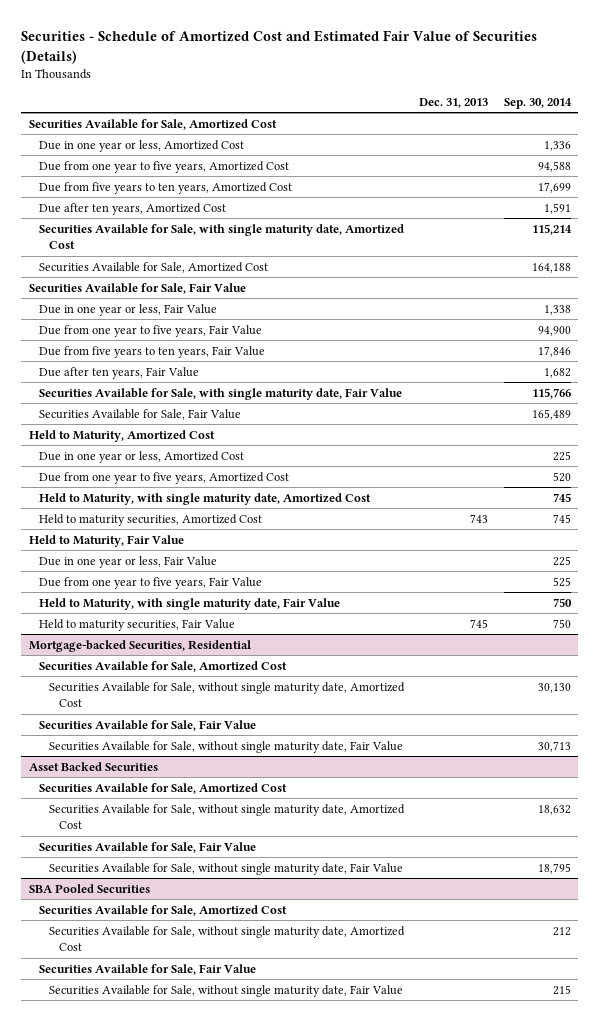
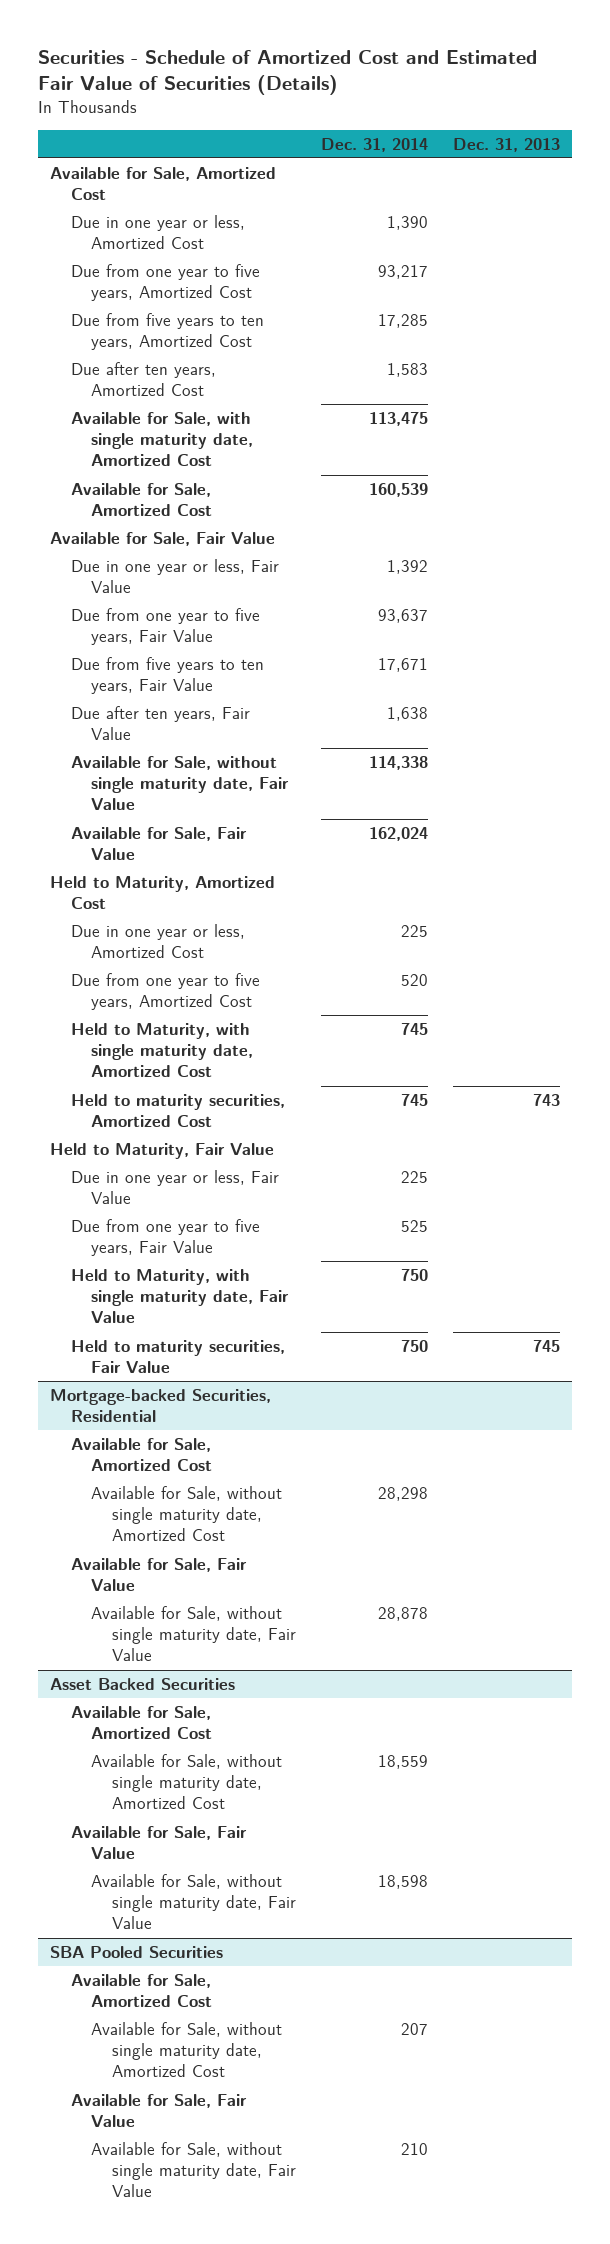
- | Dec. 31, 2013 | Sep. 30, 2014
+ | Dec. 31, 2014 | Dec. 31, 2013
- Securities Available for Sale, Amortized Cost
+ Available for Sale, Amortized Cost
- Securities Available for Sale, with single maturity date, Amortized Cost | | 115,214
- Securities Available for Sale, Amortized Cost | | 164,188
- Securities Available for Sale, Fair Value
+ Available for Sale, with single maturity date, Amortized Cost | 113,475 |
+ Available for Sale, Amortized Cost | 160,539 |
+ Available for Sale, Fair Value
- Securities Available for Sale, with single maturity date, Fair Value | | 115,766
- Securities Available for Sale, Fair Value | | 165,489
+ Available for Sale, without single maturity date, Fair Value | 114,338 |
+ Available for Sale, Fair Value | 162,024 |
@ Mortgage-backed Securities, Residential
- Securities Available for Sale, Amortized Cost
- Securities Available for Sale, without single maturity date, Amortized Cost | | 30,130
- Securities Available for Sale, Fair Value
- Securities Available for Sale, without single maturity date, Fair Value | | 30,713
+ Available for Sale, Amortized Cost
+ Available for Sale, without single maturity date, Amortized Cost | 28,298 |
+ Available for Sale, Fair Value
+ Available for Sale, without single maturity date, Fair Value | 28,878 |
@ Asset Backed Securities
- Securities Available for Sale, Amortized Cost
- Securities Available for Sale, without single maturity date, Amortized Cost | | 18,632
- Securities Available for Sale, Fair Value
- Securities Available for Sale, without single maturity date, Fair Value | | 18,795
+ Available for Sale, Amortized Cost
+ Available for Sale, without single maturity date, Amortized Cost | 18,559 |
+ Available for Sale, Fair Value
+ Available for Sale, without single maturity date, Fair Value | 18,598 |
@ SBA Pooled Securities
- Securities Available for Sale, Amortized Cost
- Securities Available for Sale, without single maturity date, Amortized Cost | | 212
- Securities Available for Sale, Fair Value
- Securities Available for Sale, without single maturity date, Fair Value | | 215
+ Available for Sale, Amortized Cost
+ Available for Sale, without single maturity date, Amortized Cost | 207 |
+ Available for Sale, Fair Value
+ Available for Sale, without single maturity date, Fair Value | 210 |

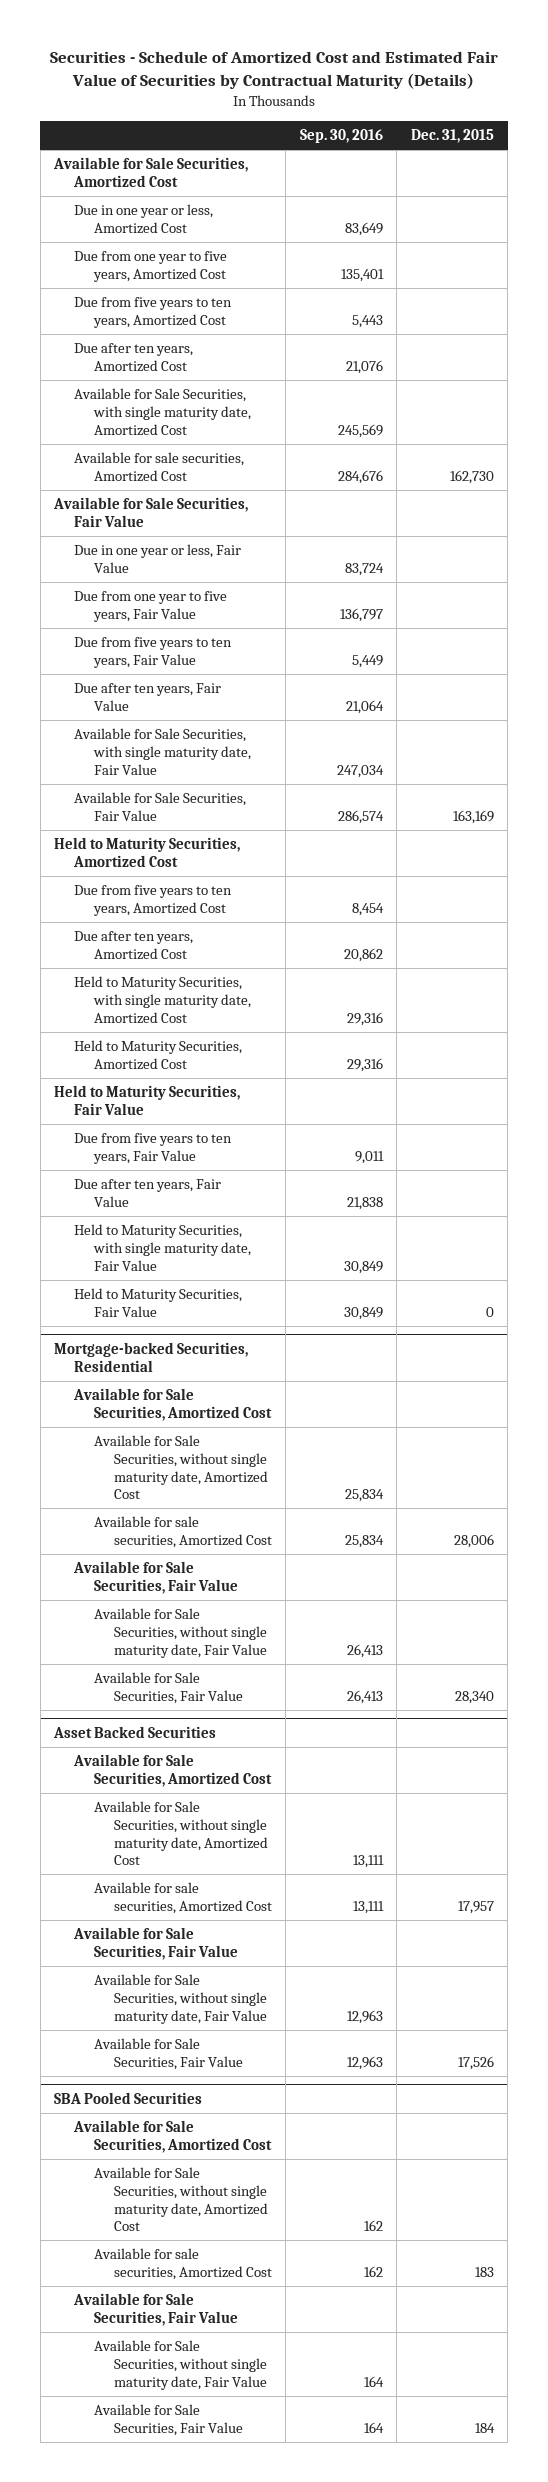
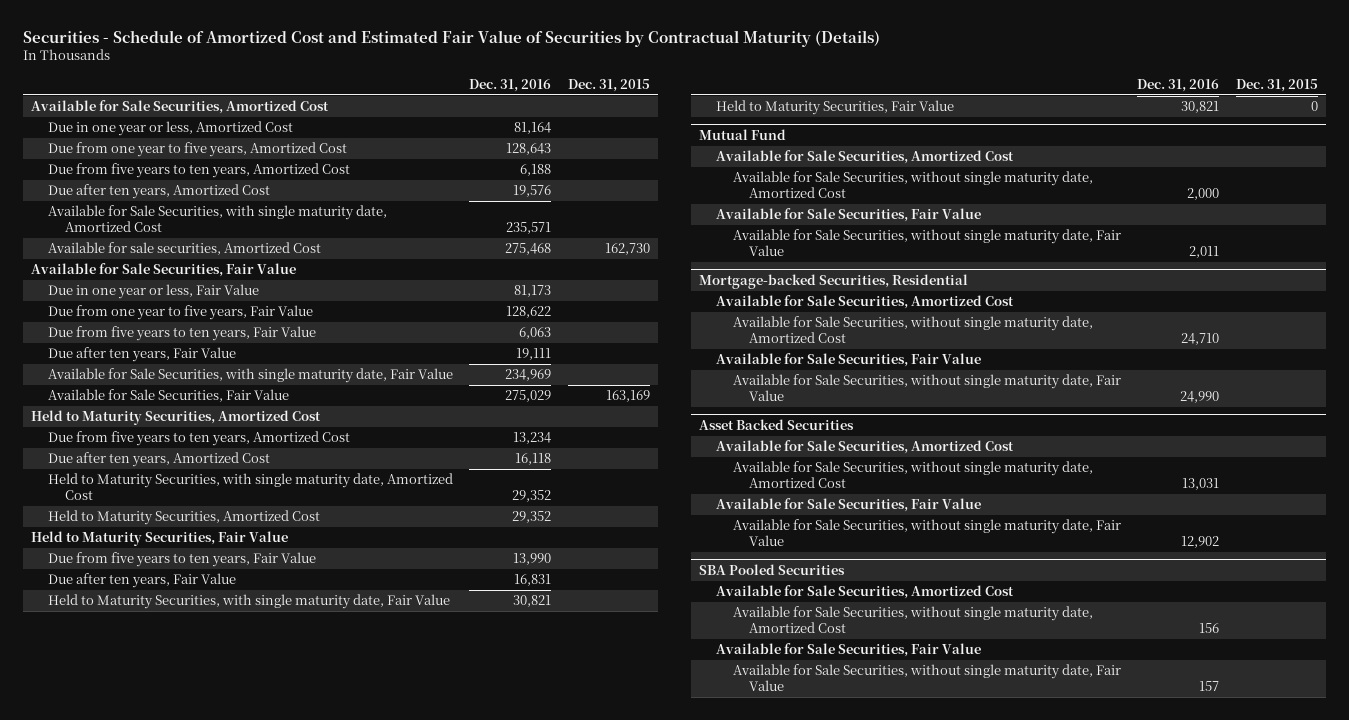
- | Sep. 30, 2016 | Dec. 31, 2015
+ | Dec. 31, 2016 | Dec. 31, 2015
+ Mutual Fund
+ Available for Sale Securities, Amortized Cost
+ Available for Sale Securities, without single maturity date, Amortized Cost | 2,000 |
+ Available for Sale Securities, Fair Value
+ Available for Sale Securities, without single maturity date, Fair Value | 2,011 |
@ Mortgage-backed Securities, Residential
- Available for sale securities, Amortized Cost | 25,834 | 28,006
- Available for Sale Securities, Fair Value | 26,413 | 28,340
@ Asset Backed Securities
- Available for sale securities, Amortized Cost | 13,111 | 17,957
- Available for Sale Securities, Fair Value | 12,963 | 17,526
@ SBA Pooled Securities
- Available for sale securities, Amortized Cost | 162 | 183
- Available for Sale Securities, Fair Value | 164 | 184

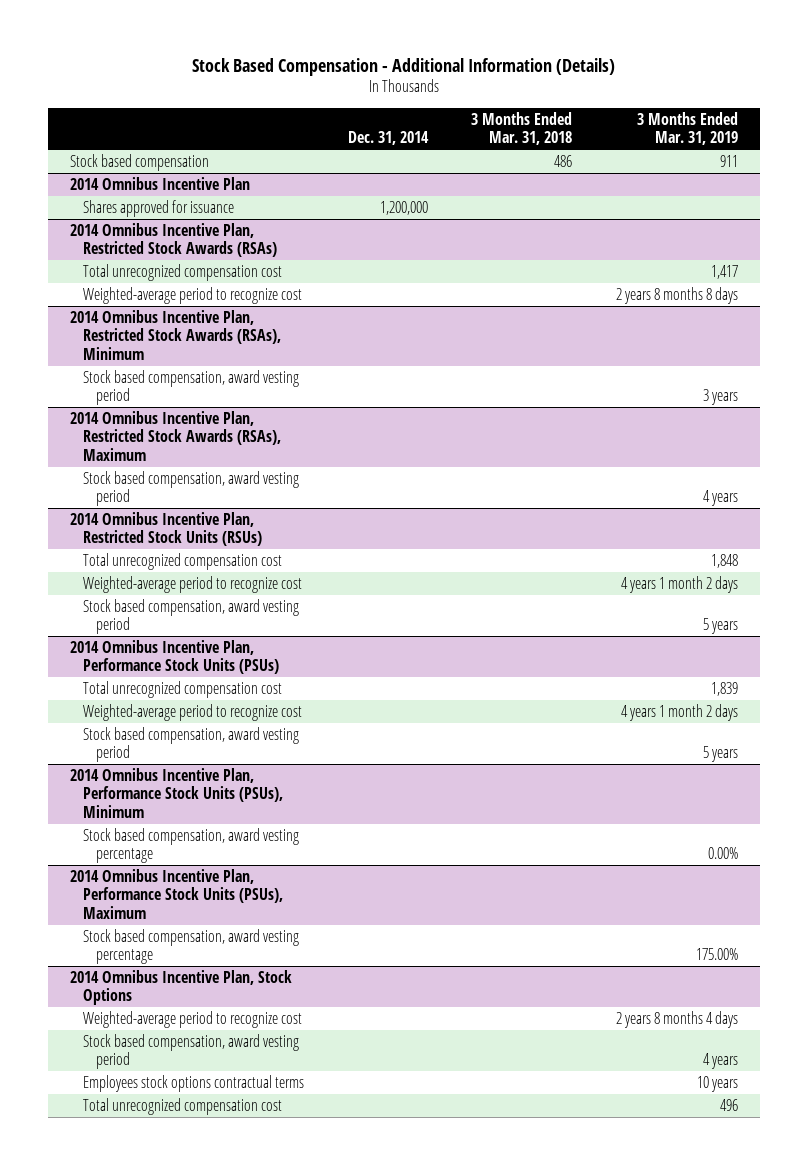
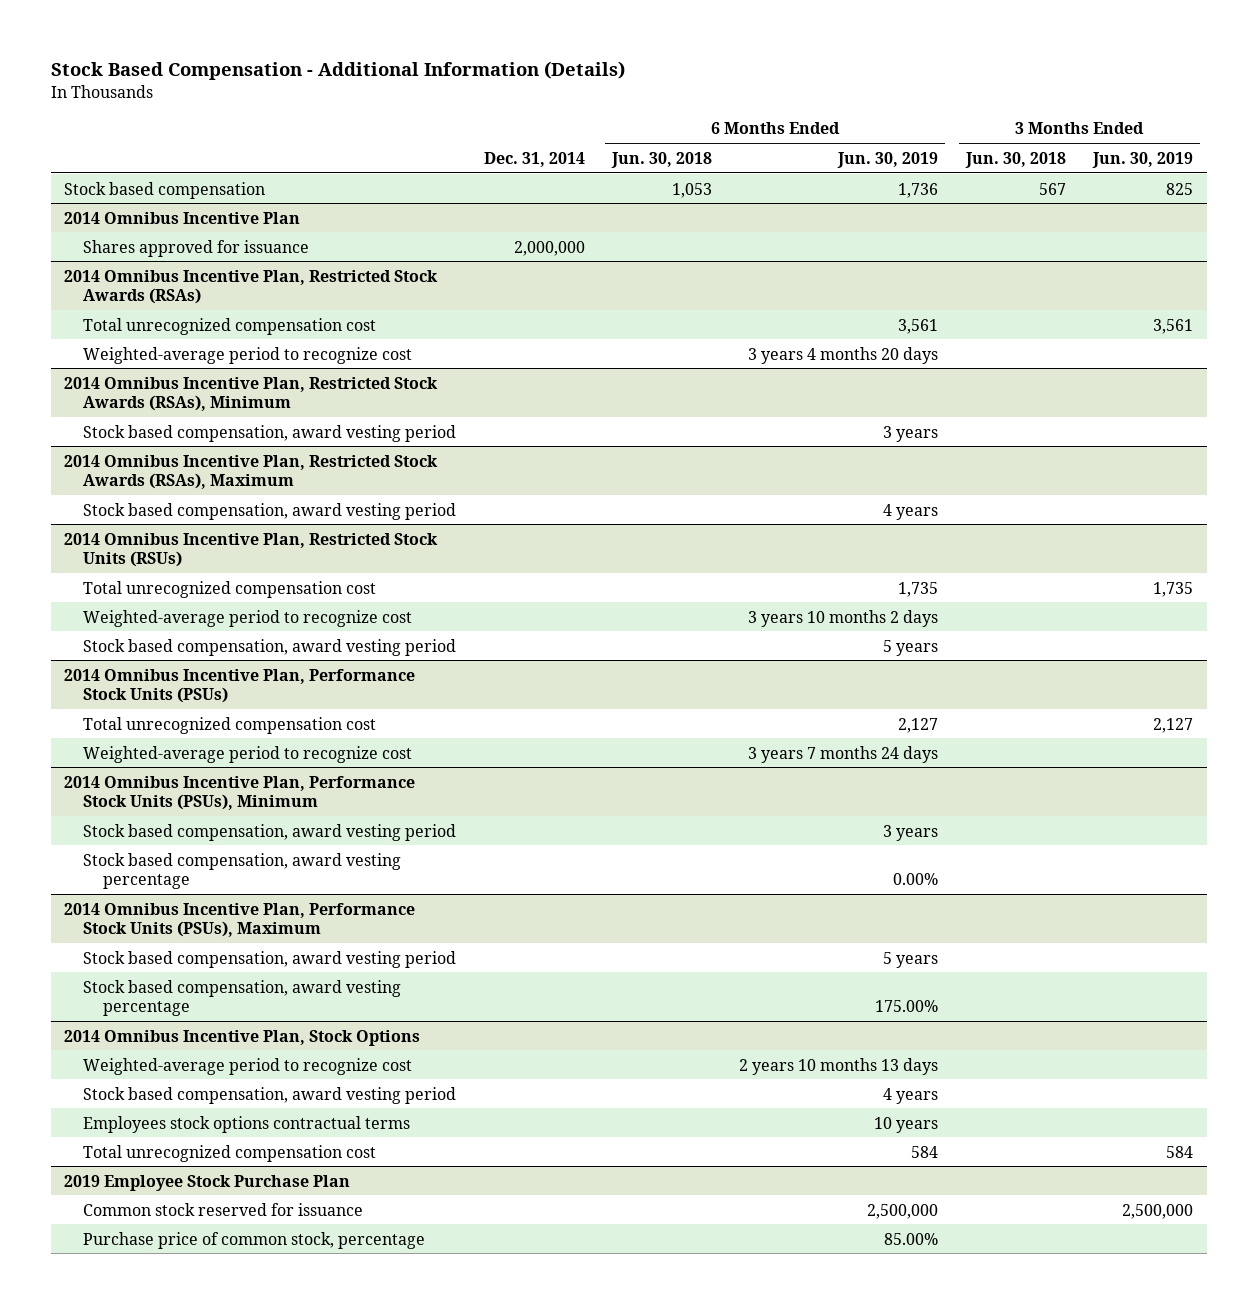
- | Dec. 31, 2014 | 3 Months Ended Mar. 31, 2018 | 3 Months Ended Mar. 31, 2019
+ | Dec. 31, 2014 | 6 Months Ended Jun. 30, 2018 | 6 Months Ended Jun. 30, 2019 | 3 Months Ended Jun. 30, 2018 | 3 Months Ended Jun. 30, 2019
@ 2014 Omnibus Incentive Plan
- Shares approved for issuance | 1,200,000 | |
+ Shares approved for issuance | 2,000,000 | | | |
@ 2014 Omnibus Incentive Plan, Performance Stock Units (PSUs)
- Stock based compensation, award vesting period | | | 5 years
@ 2014 Omnibus Incentive Plan, Performance Stock Units (PSUs), Minimum
+ Stock based compensation, award vesting period | | | 3 years | |
@ 2014 Omnibus Incentive Plan, Performance Stock Units (PSUs), Maximum
+ Stock based compensation, award vesting period | | | 5 years | |
+ 2019 Employee Stock Purchase Plan
+ Common stock reserved for issuance | | | 2,500,000 | | 2,500,000
+ Purchase price of common stock, percentage | | | 85.00% | |

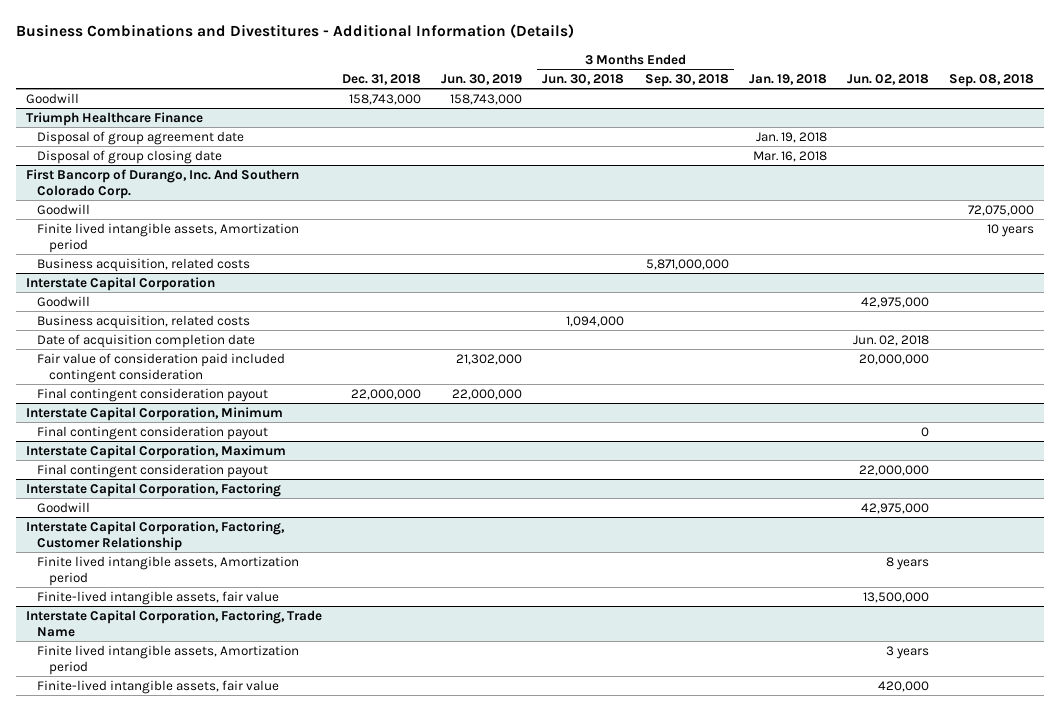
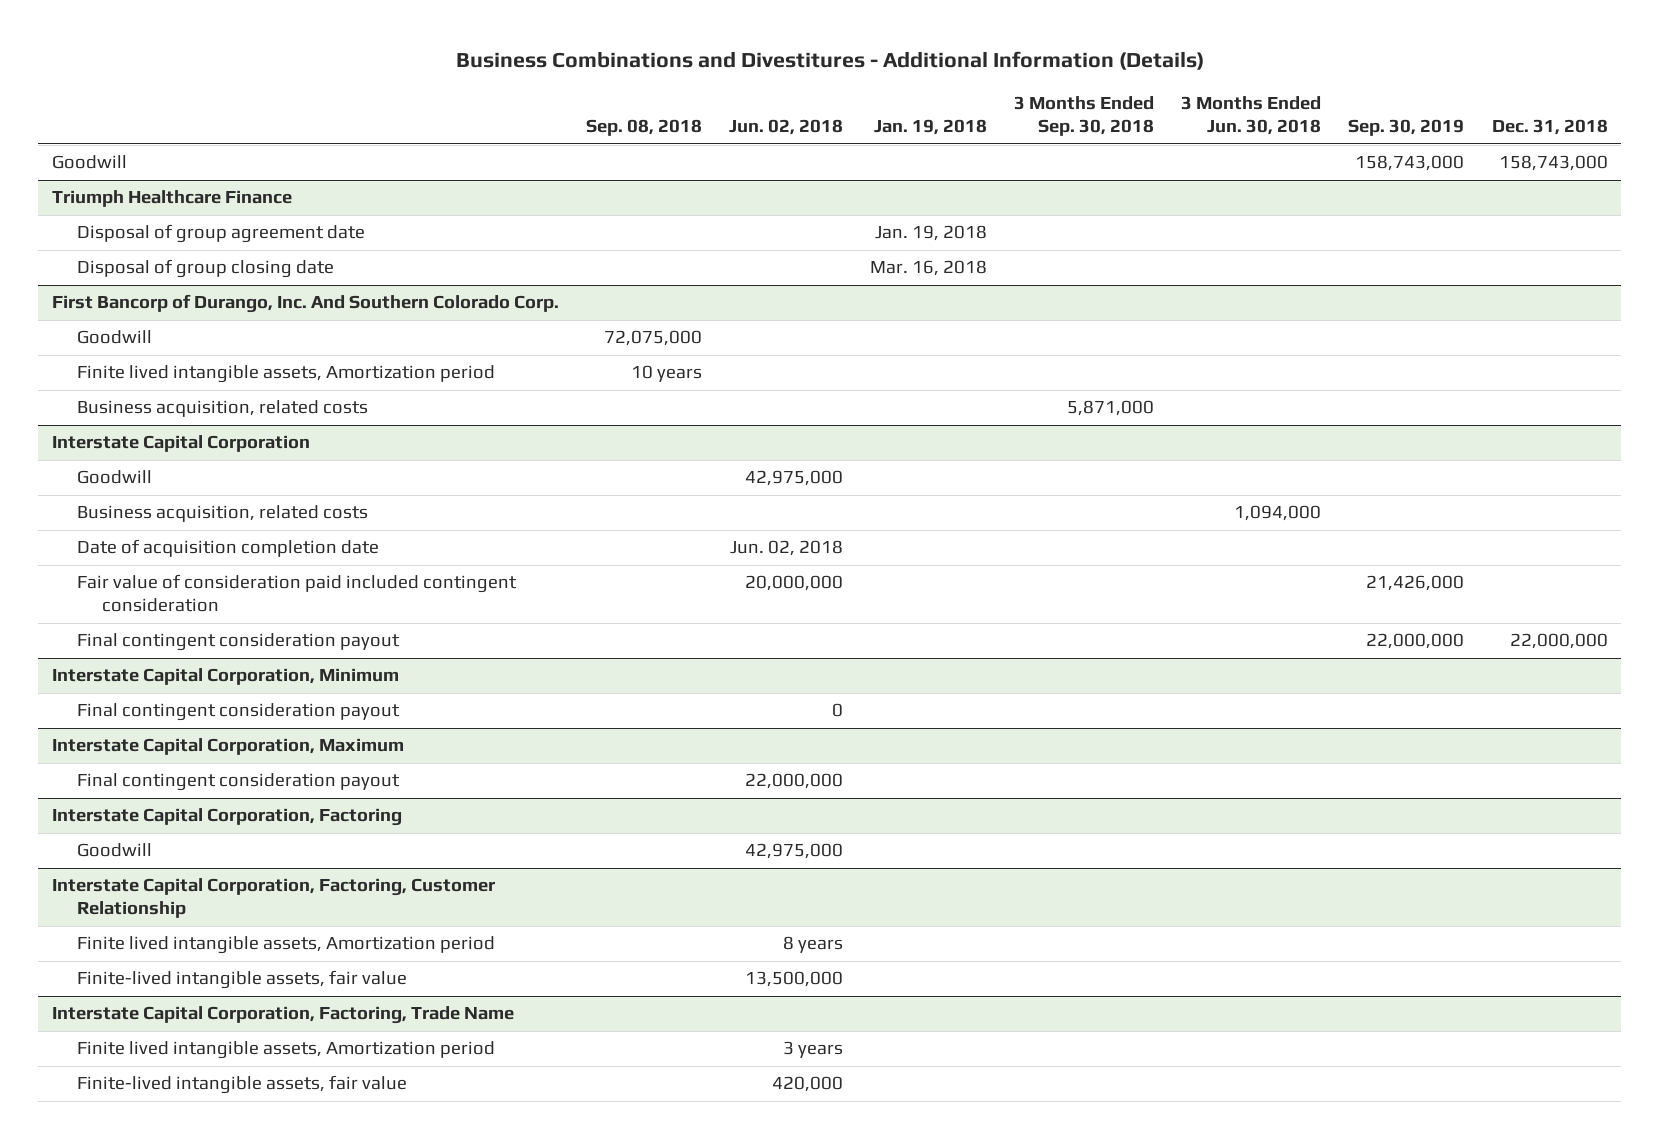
- | Dec. 31, 2018 | Jun. 30, 2019 | 3 Months Ended Jun. 30, 2018 | 3 Months Ended Sep. 30, 2018 | Jan. 19, 2018 | Jun. 02, 2018 | Sep. 08, 2018
+ | Sep. 08, 2018 | Jun. 02, 2018 | Jan. 19, 2018 | 3 Months Ended Sep. 30, 2018 | 3 Months Ended Jun. 30, 2018 | Sep. 30, 2019 | Dec. 31, 2018
@ First Bancorp of Durango, Inc. And Southern Colorado Corp.
- Business acquisition, related costs | | | | 5,871,000,000 | | |
+ Business acquisition, related costs | | | | 5,871,000 | | |

